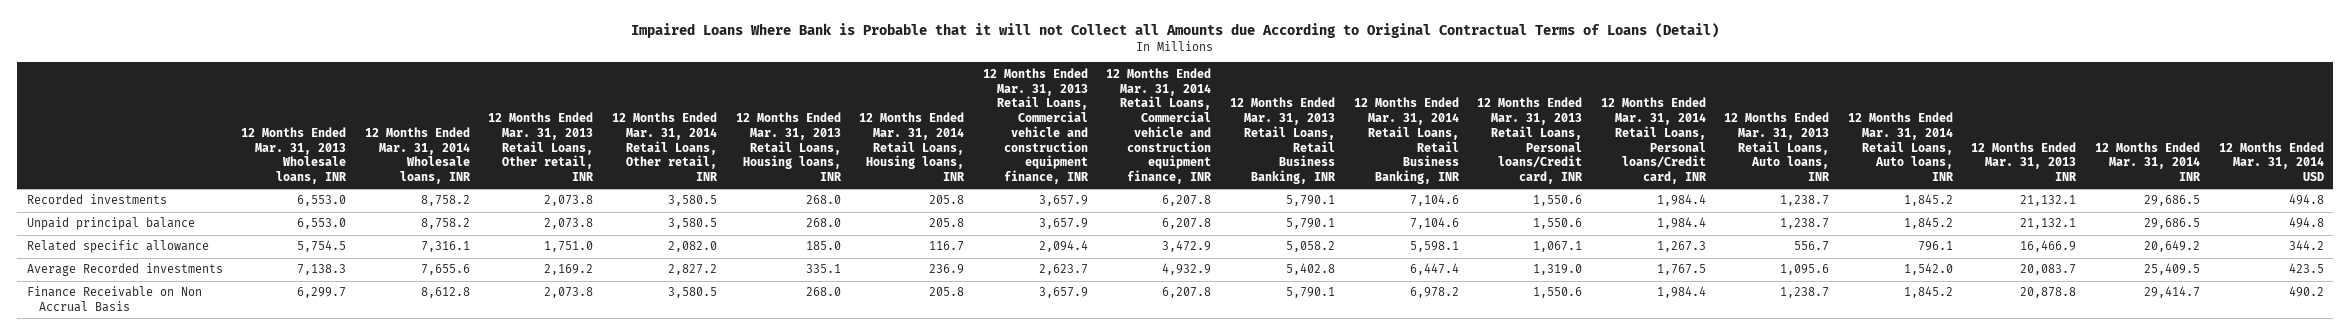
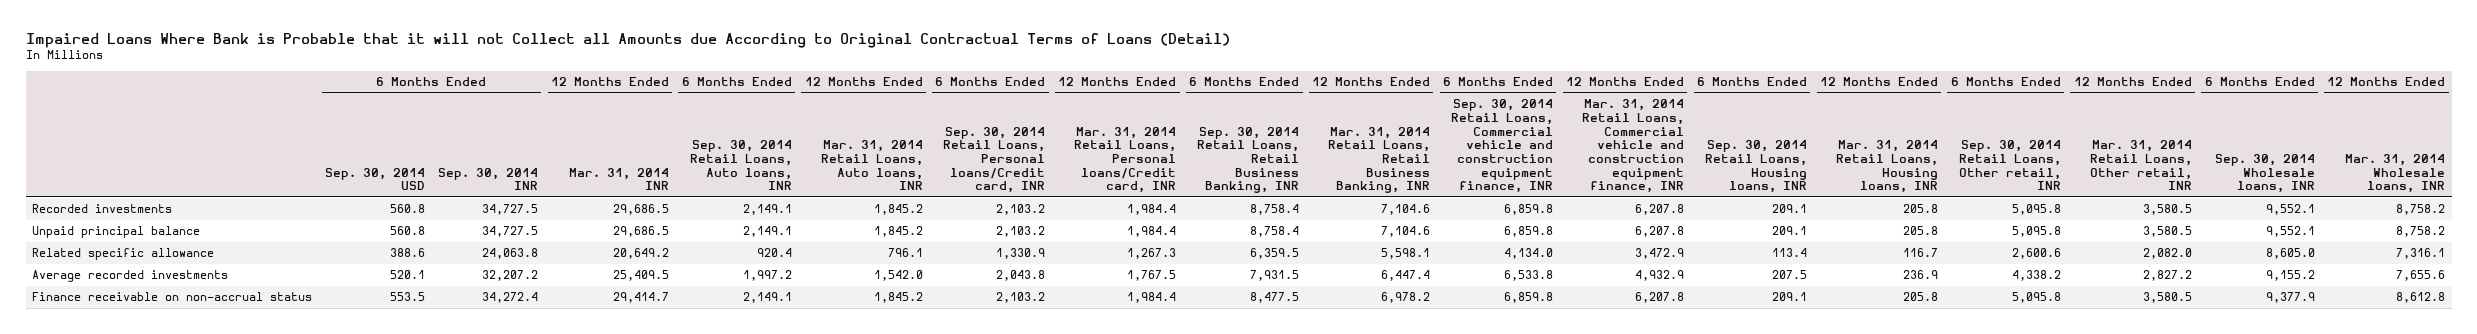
- | 12 Months Ended Mar. 31, 2013 Wholesale loans, INR | 12 Months Ended Mar. 31, 2014 Wholesale loans, INR | 12 Months Ended Mar. 31, 2013 Retail Loans, Other retail, INR | 12 Months Ended Mar. 31, 2014 Retail Loans, Other retail, INR | 12 Months Ended Mar. 31, 2013 Retail Loans, Housing loans, INR | 12 Months Ended Mar. 31, 2014 Retail Loans, Housing loans, INR | 12 Months Ended Mar. 31, 2013 Retail Loans, Commercial vehicle and construction equipment finance, INR | 12 Months Ended Mar. 31, 2014 Retail Loans, Commercial vehicle and construction equipment finance, INR | 12 Months Ended Mar. 31, 2013 Retail Loans, Retail Business Banking, INR | 12 Months Ended Mar. 31, 2014 Retail Loans, Retail Business Banking, INR | 12 Months Ended Mar. 31, 2013 Retail Loans, Personal loans/Credit card, INR | 12 Months Ended Mar. 31, 2014 Retail Loans, Personal loans/Credit card, INR | 12 Months Ended Mar. 31, 2013 Retail Loans, Auto loans, INR | 12 Months Ended Mar. 31, 2014 Retail Loans, Auto loans, INR | 12 Months Ended Mar. 31, 2013 INR | 12 Months Ended Mar. 31, 2014 INR | 12 Months Ended Mar. 31, 2014 USD
+ | 6 Months Ended Sep. 30, 2014 USD | 6 Months Ended Sep. 30, 2014 INR | 12 Months Ended Mar. 31, 2014 INR | 6 Months Ended Sep. 30, 2014 Retail Loans, Auto loans, INR | 12 Months Ended Mar. 31, 2014 Retail Loans, Auto loans, INR | 6 Months Ended Sep. 30, 2014 Retail Loans, Personal loans/Credit card, INR | 12 Months Ended Mar. 31, 2014 Retail Loans, Personal loans/Credit card, INR | 6 Months Ended Sep. 30, 2014 Retail Loans, Retail Business Banking, INR | 12 Months Ended Mar. 31, 2014 Retail Loans, Retail Business Banking, INR | 6 Months Ended Sep. 30, 2014 Retail Loans, Commercial vehicle and construction equipment finance, INR | 12 Months Ended Mar. 31, 2014 Retail Loans, Commercial vehicle and construction equipment finance, INR | 6 Months Ended Sep. 30, 2014 Retail Loans, Housing loans, INR | 12 Months Ended Mar. 31, 2014 Retail Loans, Housing loans, INR | 6 Months Ended Sep. 30, 2014 Retail Loans, Other retail, INR | 12 Months Ended Mar. 31, 2014 Retail Loans, Other retail, INR | 6 Months Ended Sep. 30, 2014 Wholesale loans, INR | 12 Months Ended Mar. 31, 2014 Wholesale loans, INR
- Average Recorded investments | 7,138.3 | 7,655.6 | 2,169.2 | 2,827.2 | 335.1 | 236.9 | 2,623.7 | 4,932.9 | 5,402.8 | 6,447.4 | 1,319.0 | 1,767.5 | 1,095.6 | 1,542.0 | 20,083.7 | 25,409.5 | 423.5
- Finance Receivable on Non Accrual Basis | 6,299.7 | 8,612.8 | 2,073.8 | 3,580.5 | 268.0 | 205.8 | 3,657.9 | 6,207.8 | 5,790.1 | 6,978.2 | 1,550.6 | 1,984.4 | 1,238.7 | 1,845.2 | 20,878.8 | 29,414.7 | 490.2
+ Average recorded investments | 520.1 | 32,207.2 | 25,409.5 | 1,997.2 | 1,542.0 | 2,043.8 | 1,767.5 | 7,931.5 | 6,447.4 | 6,533.8 | 4,932.9 | 207.5 | 236.9 | 4,338.2 | 2,827.2 | 9,155.2 | 7,655.6
+ Finance receivable on non-accrual status | 553.5 | 34,272.4 | 29,414.7 | 2,149.1 | 1,845.2 | 2,103.2 | 1,984.4 | 8,477.5 | 6,978.2 | 6,859.8 | 6,207.8 | 209.1 | 205.8 | 5,095.8 | 3,580.5 | 9,377.9 | 8,612.8

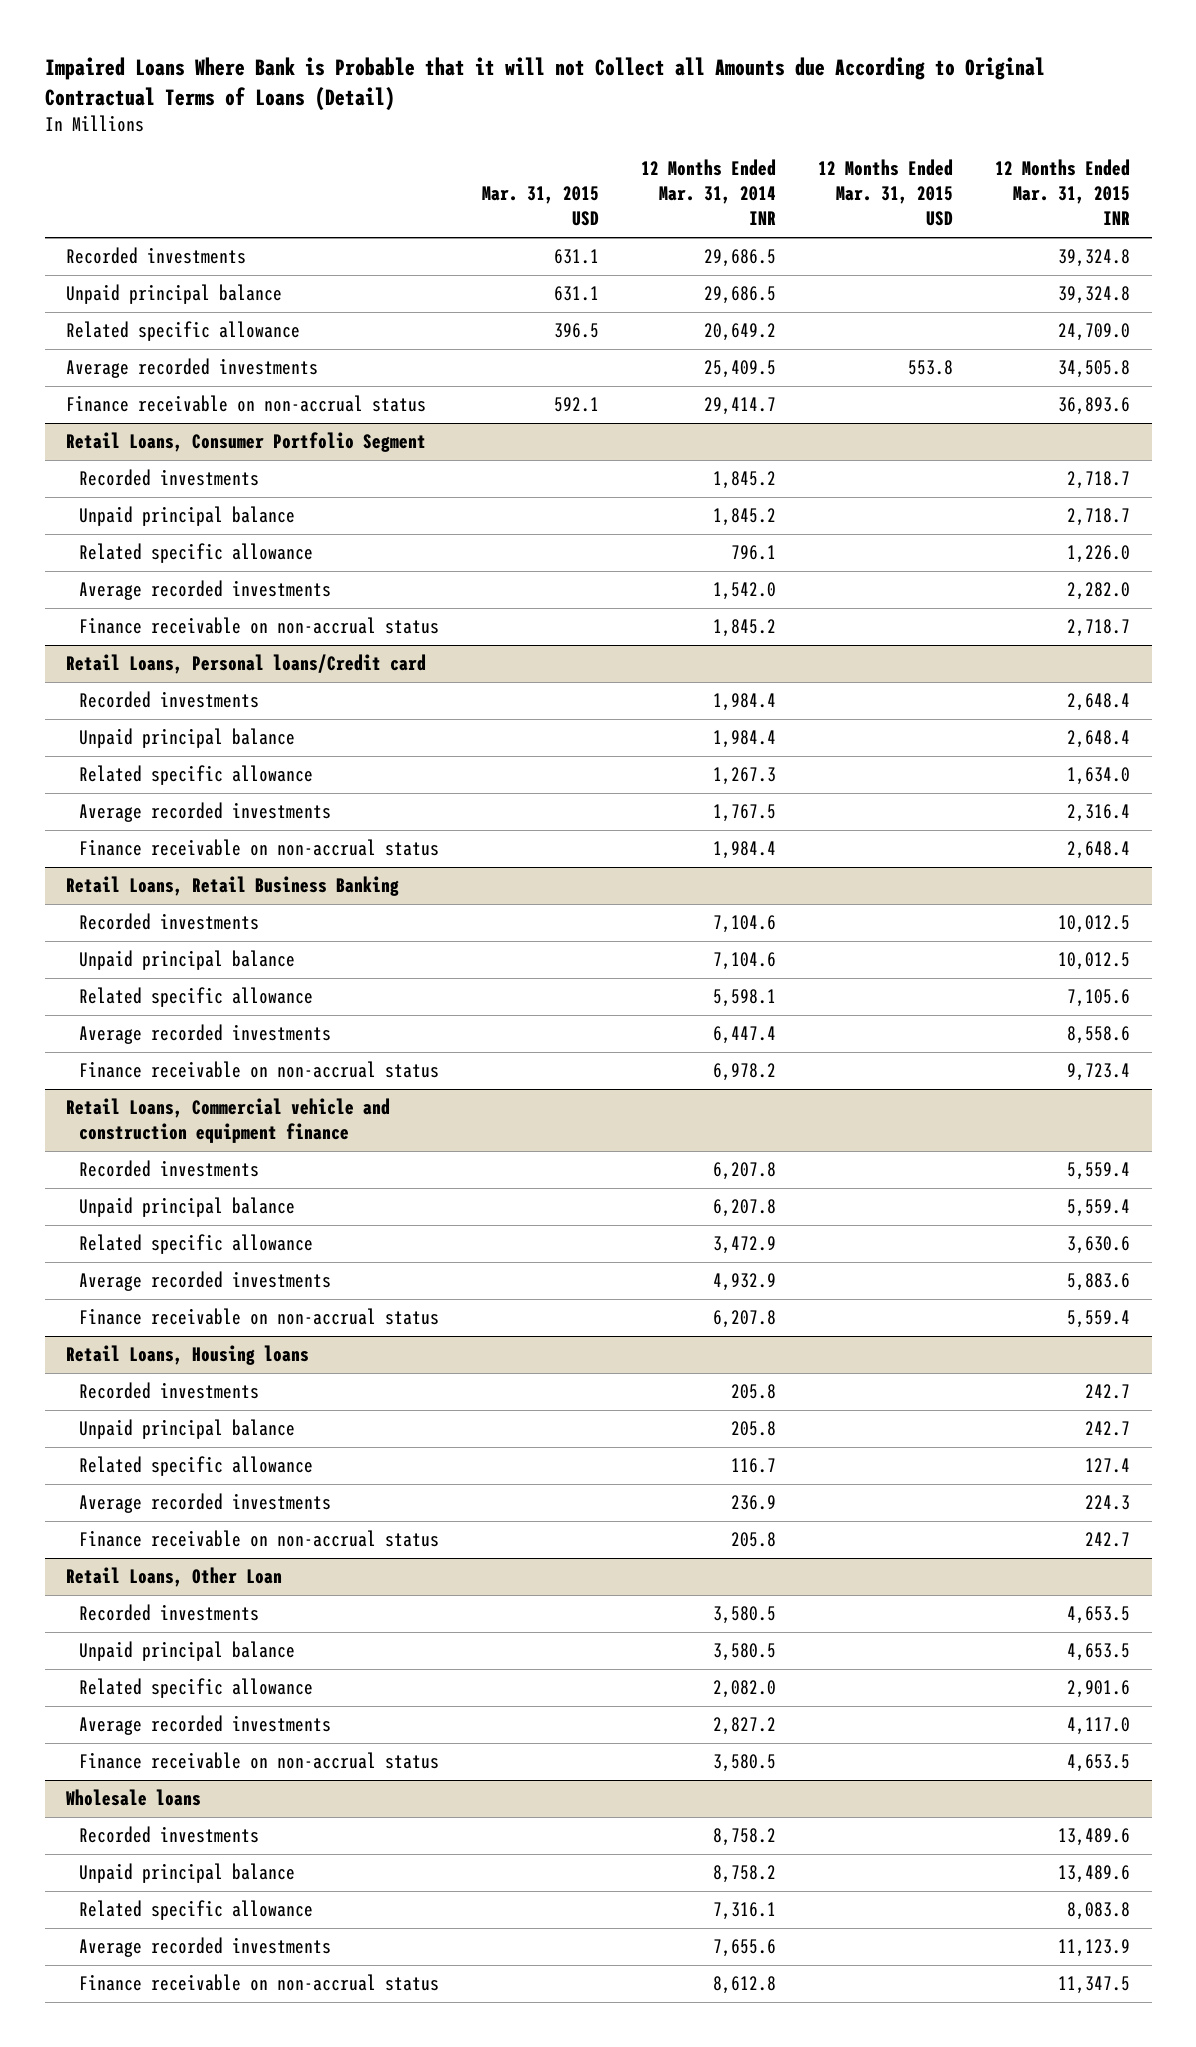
- | 6 Months Ended Sep. 30, 2014 USD | 6 Months Ended Sep. 30, 2014 INR | 12 Months Ended Mar. 31, 2014 INR | 6 Months Ended Sep. 30, 2014 Retail Loans, Auto loans, INR | 12 Months Ended Mar. 31, 2014 Retail Loans, Auto loans, INR | 6 Months Ended Sep. 30, 2014 Retail Loans, Personal loans/Credit card, INR | 12 Months Ended Mar. 31, 2014 Retail Loans, Personal loans/Credit card, INR | 6 Months Ended Sep. 30, 2014 Retail Loans, Retail Business Banking, INR | 12 Months Ended Mar. 31, 2014 Retail Loans, Retail Business Banking, INR | 6 Months Ended Sep. 30, 2014 Retail Loans, Commercial vehicle and construction equipment finance, INR | 12 Months Ended Mar. 31, 2014 Retail Loans, Commercial vehicle and construction equipment finance, INR | 6 Months Ended Sep. 30, 2014 Retail Loans, Housing loans, INR | 12 Months Ended Mar. 31, 2014 Retail Loans, Housing loans, INR | 6 Months Ended Sep. 30, 2014 Retail Loans, Other retail, INR | 12 Months Ended Mar. 31, 2014 Retail Loans, Other retail, INR | 6 Months Ended Sep. 30, 2014 Wholesale loans, INR | 12 Months Ended Mar. 31, 2014 Wholesale loans, INR
+ | Mar. 31, 2015 USD | 12 Months Ended Mar. 31, 2014 INR | 12 Months Ended Mar. 31, 2015 USD | 12 Months Ended Mar. 31, 2015 INR
+ Retail Loans, Consumer Portfolio Segment
+ Recorded investments | | 1,845.2 | | 2,718.7
+ Unpaid principal balance | | 1,845.2 | | 2,718.7
+ Related specific allowance | | 796.1 | | 1,226.0
+ Average recorded investments | | 1,542.0 | | 2,282.0
+ Finance receivable on non-accrual status | | 1,845.2 | | 2,718.7
+ Retail Loans, Personal loans/Credit card
+ Recorded investments | | 1,984.4 | | 2,648.4
+ Unpaid principal balance | | 1,984.4 | | 2,648.4
+ Related specific allowance | | 1,267.3 | | 1,634.0
+ Average recorded investments | | 1,767.5 | | 2,316.4
+ Finance receivable on non-accrual status | | 1,984.4 | | 2,648.4
+ Retail Loans, Retail Business Banking
+ Recorded investments | | 7,104.6 | | 10,012.5
+ Unpaid principal balance | | 7,104.6 | | 10,012.5
+ Related specific allowance | | 5,598.1 | | 7,105.6
+ Average recorded investments | | 6,447.4 | | 8,558.6
+ Finance receivable on non-accrual status | | 6,978.2 | | 9,723.4
+ Retail Loans, Commercial vehicle and construction equipment finance
+ Recorded investments | | 6,207.8 | | 5,559.4
+ Unpaid principal balance | | 6,207.8 | | 5,559.4
+ Related specific allowance | | 3,472.9 | | 3,630.6
+ Average recorded investments | | 4,932.9 | | 5,883.6
+ Finance receivable on non-accrual status | | 6,207.8 | | 5,559.4
+ Retail Loans, Housing loans
+ Recorded investments | | 205.8 | | 242.7
+ Unpaid principal balance | | 205.8 | | 242.7
+ Related specific allowance | | 116.7 | | 127.4
+ Average recorded investments | | 236.9 | | 224.3
+ Finance receivable on non-accrual status | | 205.8 | | 242.7
+ Retail Loans, Other Loan
+ Recorded investments | | 3,580.5 | | 4,653.5
+ Unpaid principal balance | | 3,580.5 | | 4,653.5
+ Related specific allowance | | 2,082.0 | | 2,901.6
+ Average recorded investments | | 2,827.2 | | 4,117.0
+ Finance receivable on non-accrual status | | 3,580.5 | | 4,653.5
+ Wholesale loans
+ Recorded investments | | 8,758.2 | | 13,489.6
+ Unpaid principal balance | | 8,758.2 | | 13,489.6
+ Related specific allowance | | 7,316.1 | | 8,083.8
+ Average recorded investments | | 7,655.6 | | 11,123.9
+ Finance receivable on non-accrual status | | 8,612.8 | | 11,347.5

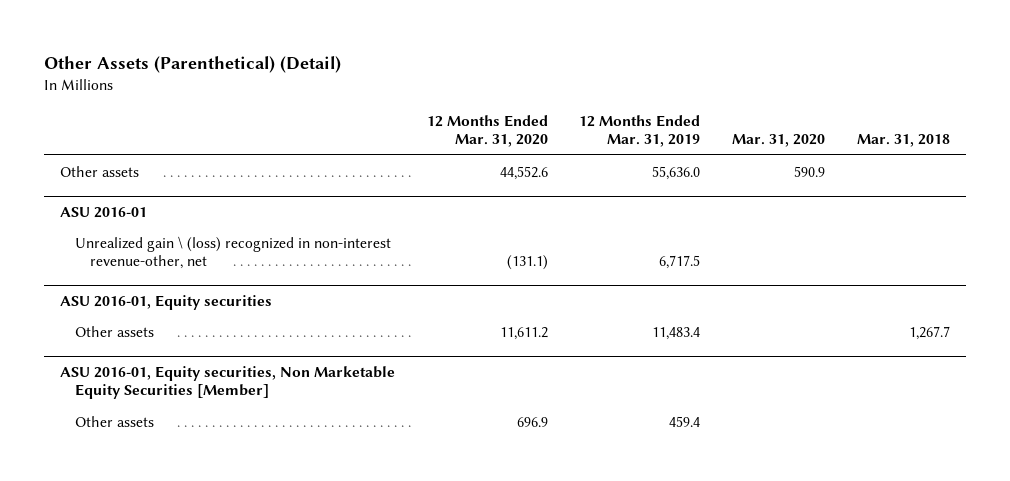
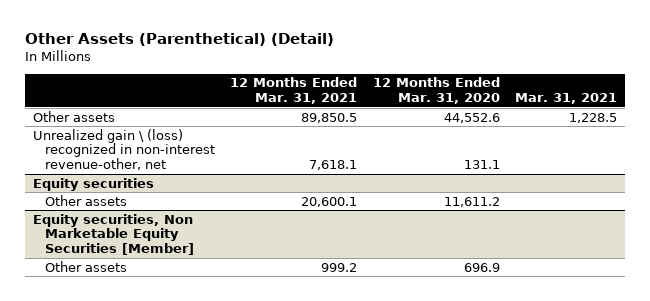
- | 12 Months Ended Mar. 31, 2020 | 12 Months Ended Mar. 31, 2019 | Mar. 31, 2020 | Mar. 31, 2018
+ | 12 Months Ended Mar. 31, 2021 | 12 Months Ended Mar. 31, 2020 | Mar. 31, 2021
- ASU 2016-01
- Unrealized gain \ (loss) recognized in non-interest revenue-other, net | (131.1) | 6,717.5 | |
- ASU 2016-01, Equity securities
+ Unrealized gain \ (loss) recognized in non-interest revenue-other, net | 7,618.1 | 131.1 |
+ Equity securities
- ASU 2016-01, Equity securities, Non Marketable Equity Securities [Member]
+ Equity securities, Non Marketable Equity Securities [Member]

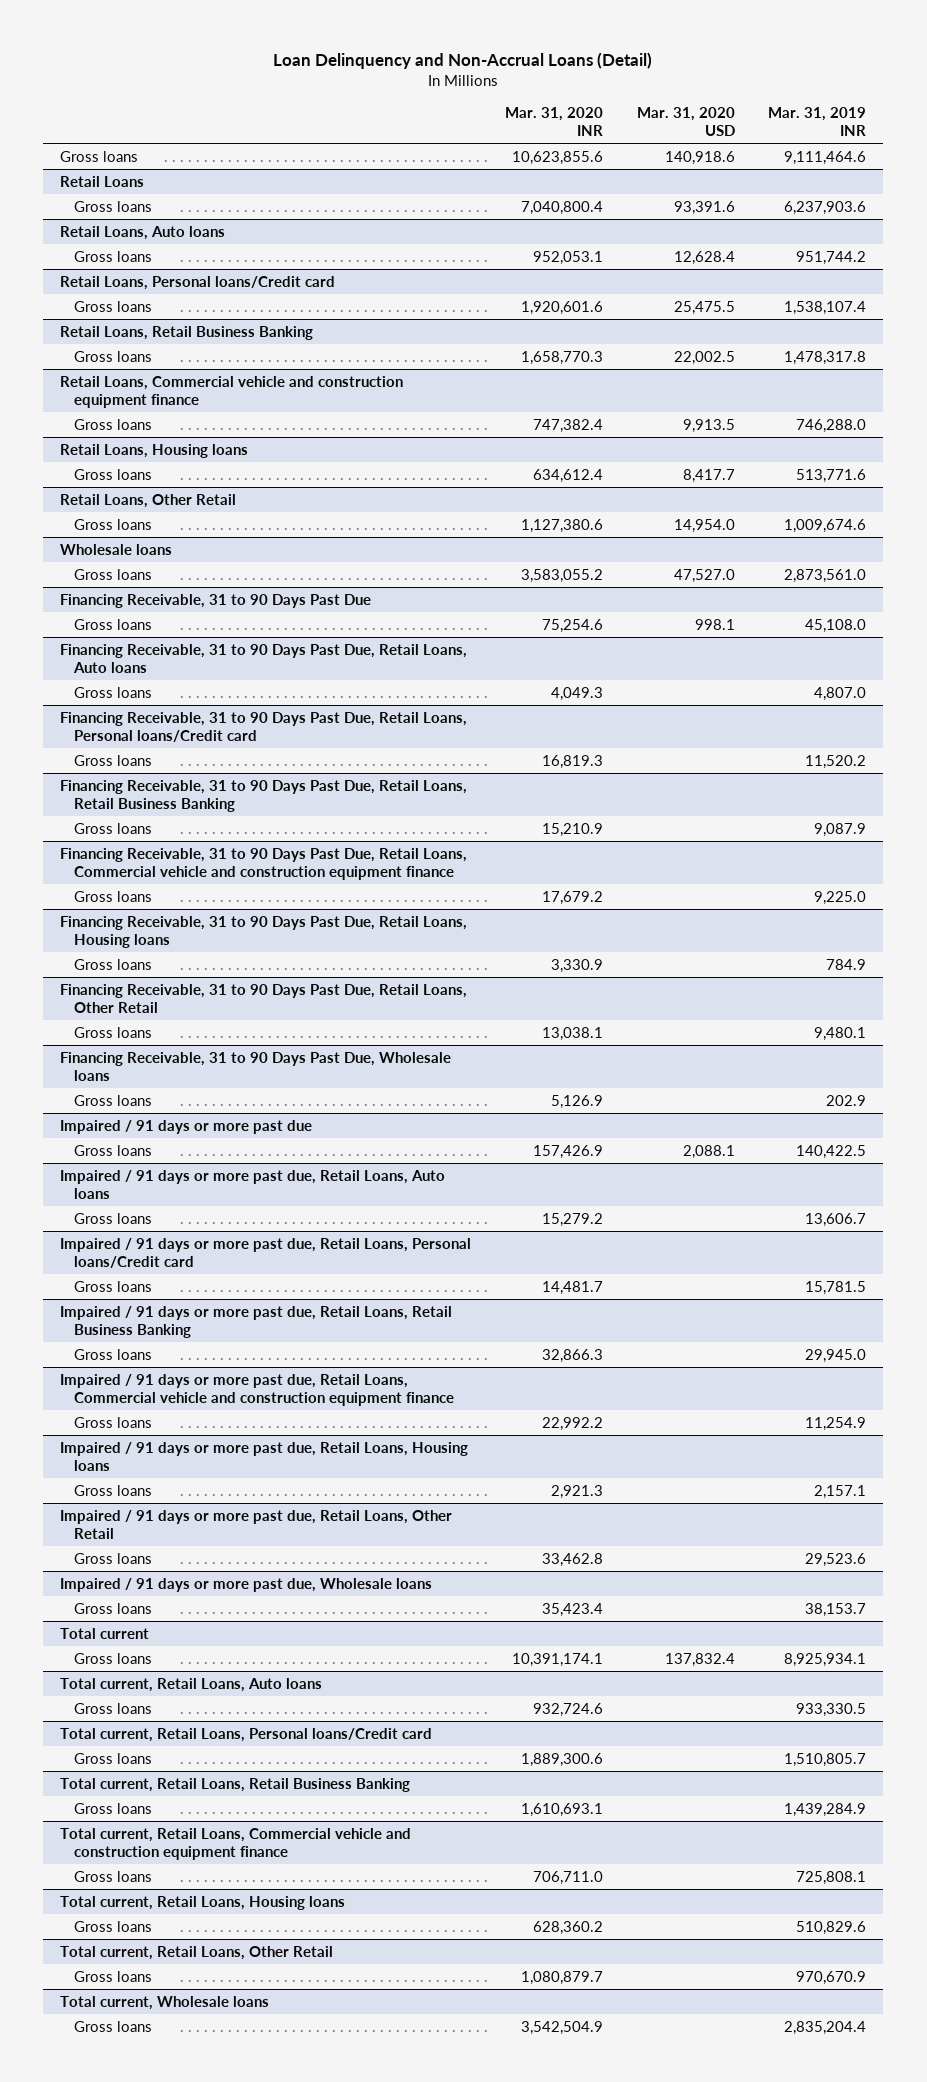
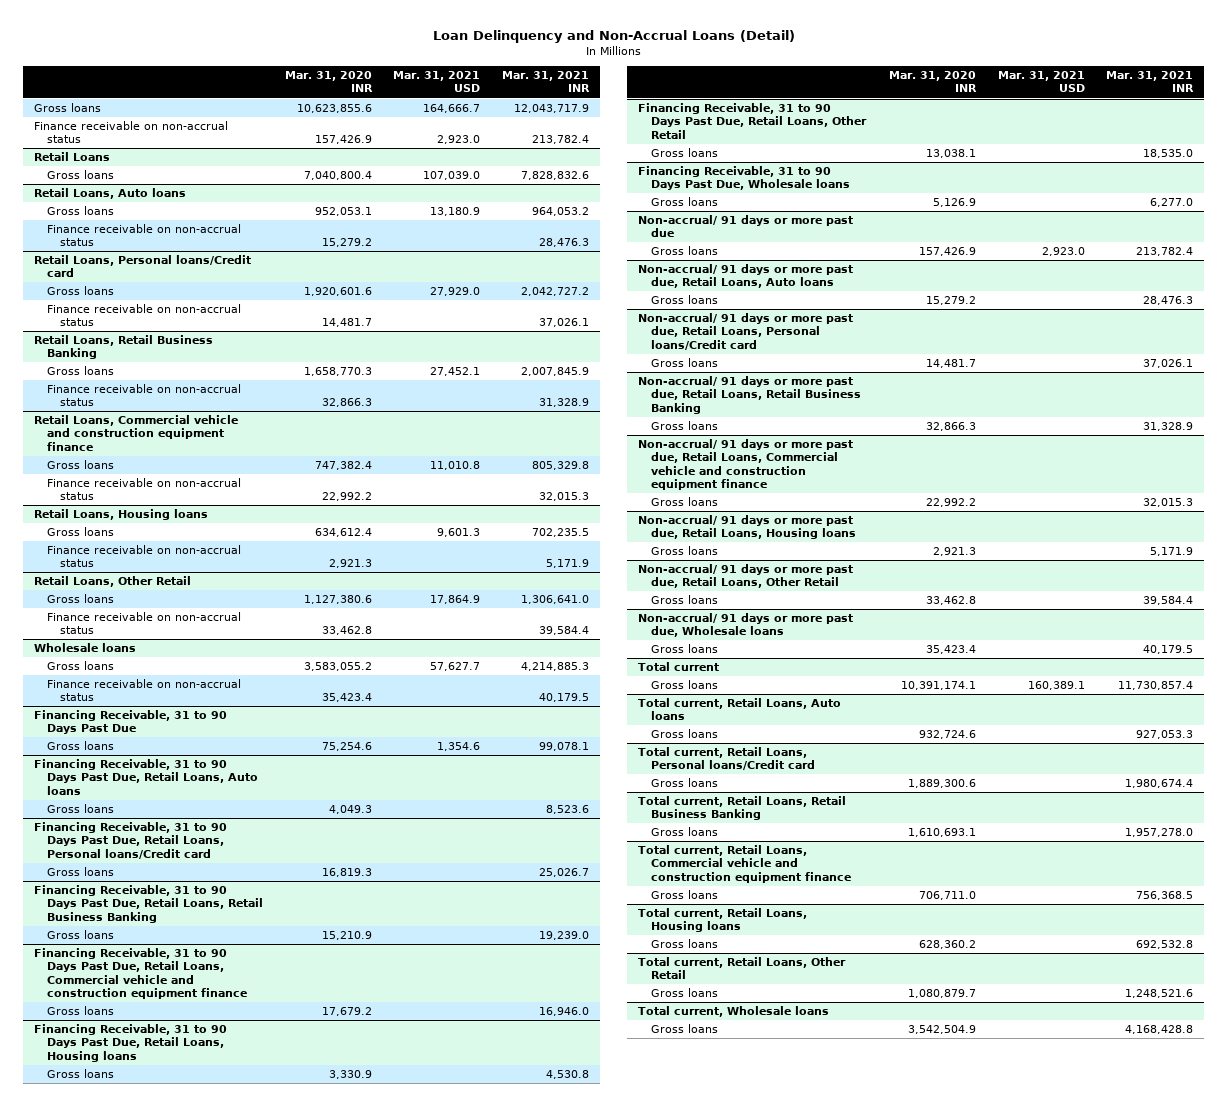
- | Mar. 31, 2020 INR | Mar. 31, 2020 USD | Mar. 31, 2019 INR
+ | Mar. 31, 2020 INR | Mar. 31, 2021 USD | Mar. 31, 2021 INR
+ Finance receivable on non-accrual status | 157,426.9 | 2,923.0 | 213,782.4
@ Retail Loans, Auto loans
+ Finance receivable on non-accrual status | 15,279.2 | | 28,476.3
@ Retail Loans, Personal loans/Credit card
+ Finance receivable on non-accrual status | 14,481.7 | | 37,026.1
@ Retail Loans, Retail Business Banking
+ Finance receivable on non-accrual status | 32,866.3 | | 31,328.9
@ Retail Loans, Commercial vehicle and construction equipment finance
+ Finance receivable on non-accrual status | 22,992.2 | | 32,015.3
@ Retail Loans, Housing loans
+ Finance receivable on non-accrual status | 2,921.3 | | 5,171.9
@ Retail Loans, Other Retail
+ Finance receivable on non-accrual status | 33,462.8 | | 39,584.4
@ Wholesale loans
+ Finance receivable on non-accrual status | 35,423.4 | | 40,179.5
- Impaired / 91 days or more past due
+ Non-accrual/ 91 days or more past due
- Impaired / 91 days or more past due, Retail Loans, Auto loans
+ Non-accrual/ 91 days or more past due, Retail Loans, Auto loans
- Impaired / 91 days or more past due, Retail Loans, Personal loans/Credit card
+ Non-accrual/ 91 days or more past due, Retail Loans, Personal loans/Credit card
- Impaired / 91 days or more past due, Retail Loans, Retail Business Banking
+ Non-accrual/ 91 days or more past due, Retail Loans, Retail Business Banking
- Impaired / 91 days or more past due, Retail Loans, Commercial vehicle and construction equipment finance
+ Non-accrual/ 91 days or more past due, Retail Loans, Commercial vehicle and construction equipment finance
- Impaired / 91 days or more past due, Retail Loans, Housing loans
+ Non-accrual/ 91 days or more past due, Retail Loans, Housing loans
- Impaired / 91 days or more past due, Retail Loans, Other Retail
+ Non-accrual/ 91 days or more past due, Retail Loans, Other Retail
- Impaired / 91 days or more past due, Wholesale loans
+ Non-accrual/ 91 days or more past due, Wholesale loans

